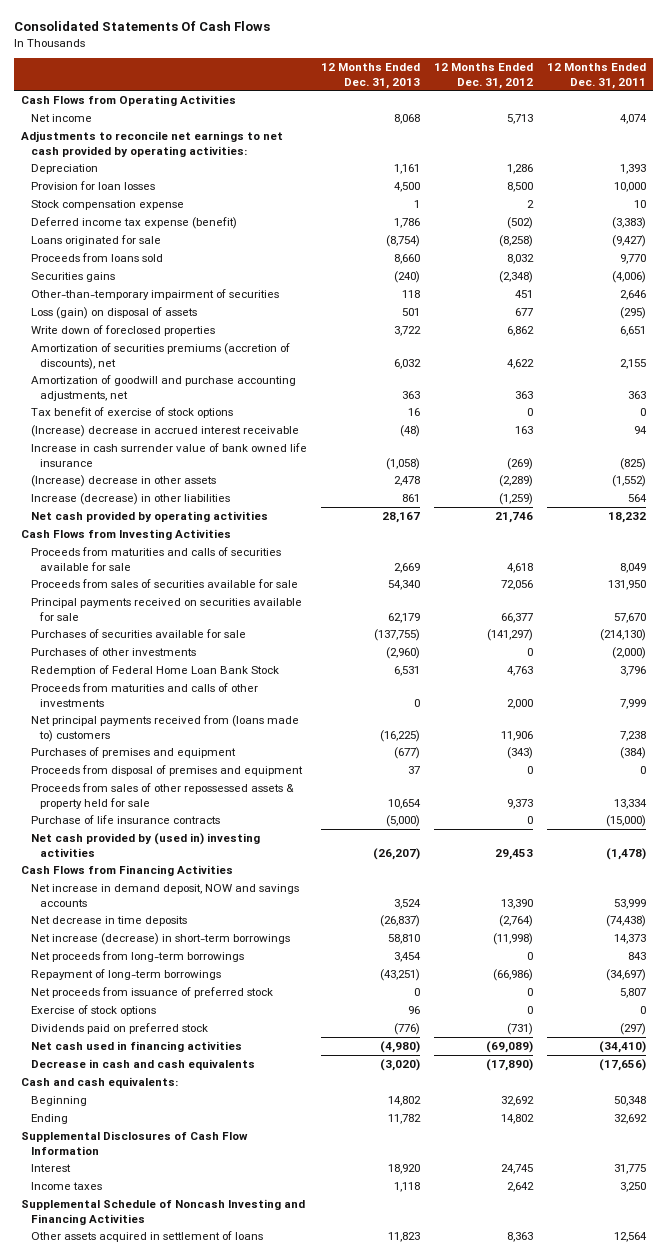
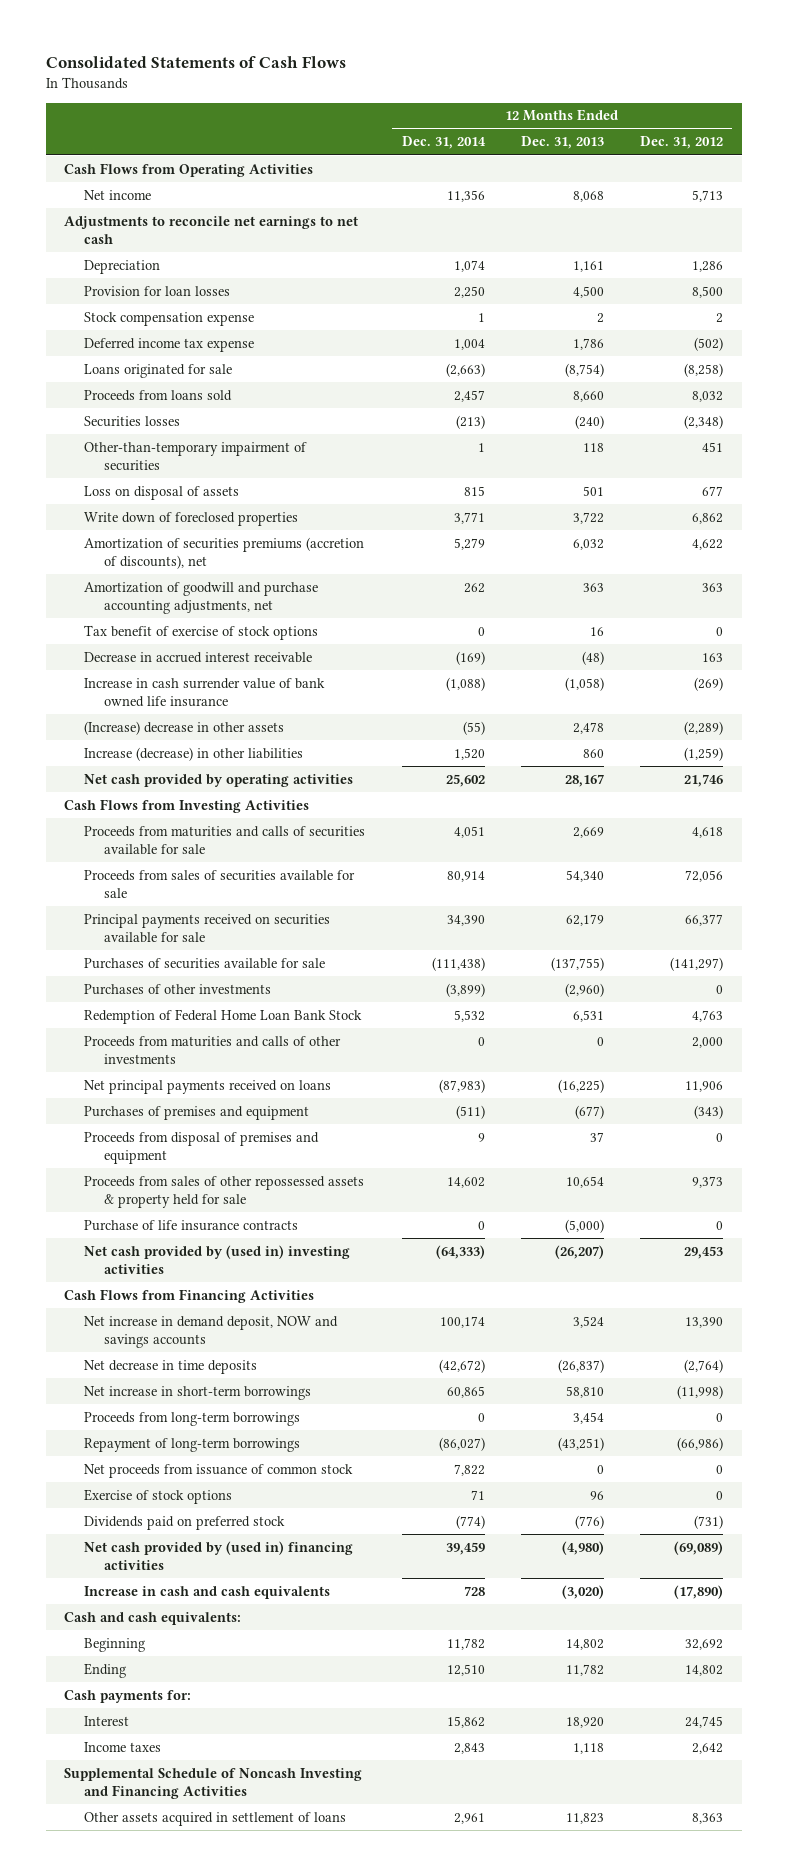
- Consolidated Statements Of Cash Flows
+ Consolidated Statements of Cash Flows
- | 12 Months Ended Dec. 31, 2013 | 12 Months Ended Dec. 31, 2012 | 12 Months Ended Dec. 31, 2011
+ | 12 Months Ended Dec. 31, 2014 | 12 Months Ended Dec. 31, 2013 | 12 Months Ended Dec. 31, 2012
- Adjustments to reconcile net earnings to net cash provided by operating activities:
+ Adjustments to reconcile net earnings to net cash
- Stock compensation expense | 1 | 2 | 10
- Deferred income tax expense (benefit) | 1,786 | (502) | (3,383)
+ Stock compensation expense | 1 | 2 | 2
+ Deferred income tax expense | 1,004 | 1,786 | (502)
- Securities gains | (240) | (2,348) | (4,006)
+ Securities losses | (213) | (240) | (2,348)
- Loss (gain) on disposal of assets | 501 | 677 | (295)
+ Loss on disposal of assets | 815 | 501 | 677
- (Increase) decrease in accrued interest receivable | (48) | 163 | 94
+ Decrease in accrued interest receivable | (169) | (48) | 163
- Increase (decrease) in other liabilities | 861 | (1,259) | 564
+ Increase (decrease) in other liabilities | 1,520 | 860 | (1,259)
- Net principal payments received from (loans made to) customers | (16,225) | 11,906 | 7,238
+ Net principal payments received on loans | (87,983) | (16,225) | 11,906
- Net increase (decrease) in short-term borrowings | 58,810 | (11,998) | 14,373
- Net proceeds from long-term borrowings | 3,454 | 0 | 843
+ Net increase in short-term borrowings | 60,865 | 58,810 | (11,998)
+ Proceeds from long-term borrowings | 0 | 3,454 | 0
- Net proceeds from issuance of preferred stock | 0 | 0 | 5,807
+ Net proceeds from issuance of common stock | 7,822 | 0 | 0
- Net cash used in financing activities | (4,980) | (69,089) | (34,410)
- Decrease in cash and cash equivalents | (3,020) | (17,890) | (17,656)
+ Net cash provided by (used in) financing activities | 39,459 | (4,980) | (69,089)
+ Increase in cash and cash equivalents | 728 | (3,020) | (17,890)
- Supplemental Disclosures of Cash Flow Information
+ Cash payments for:

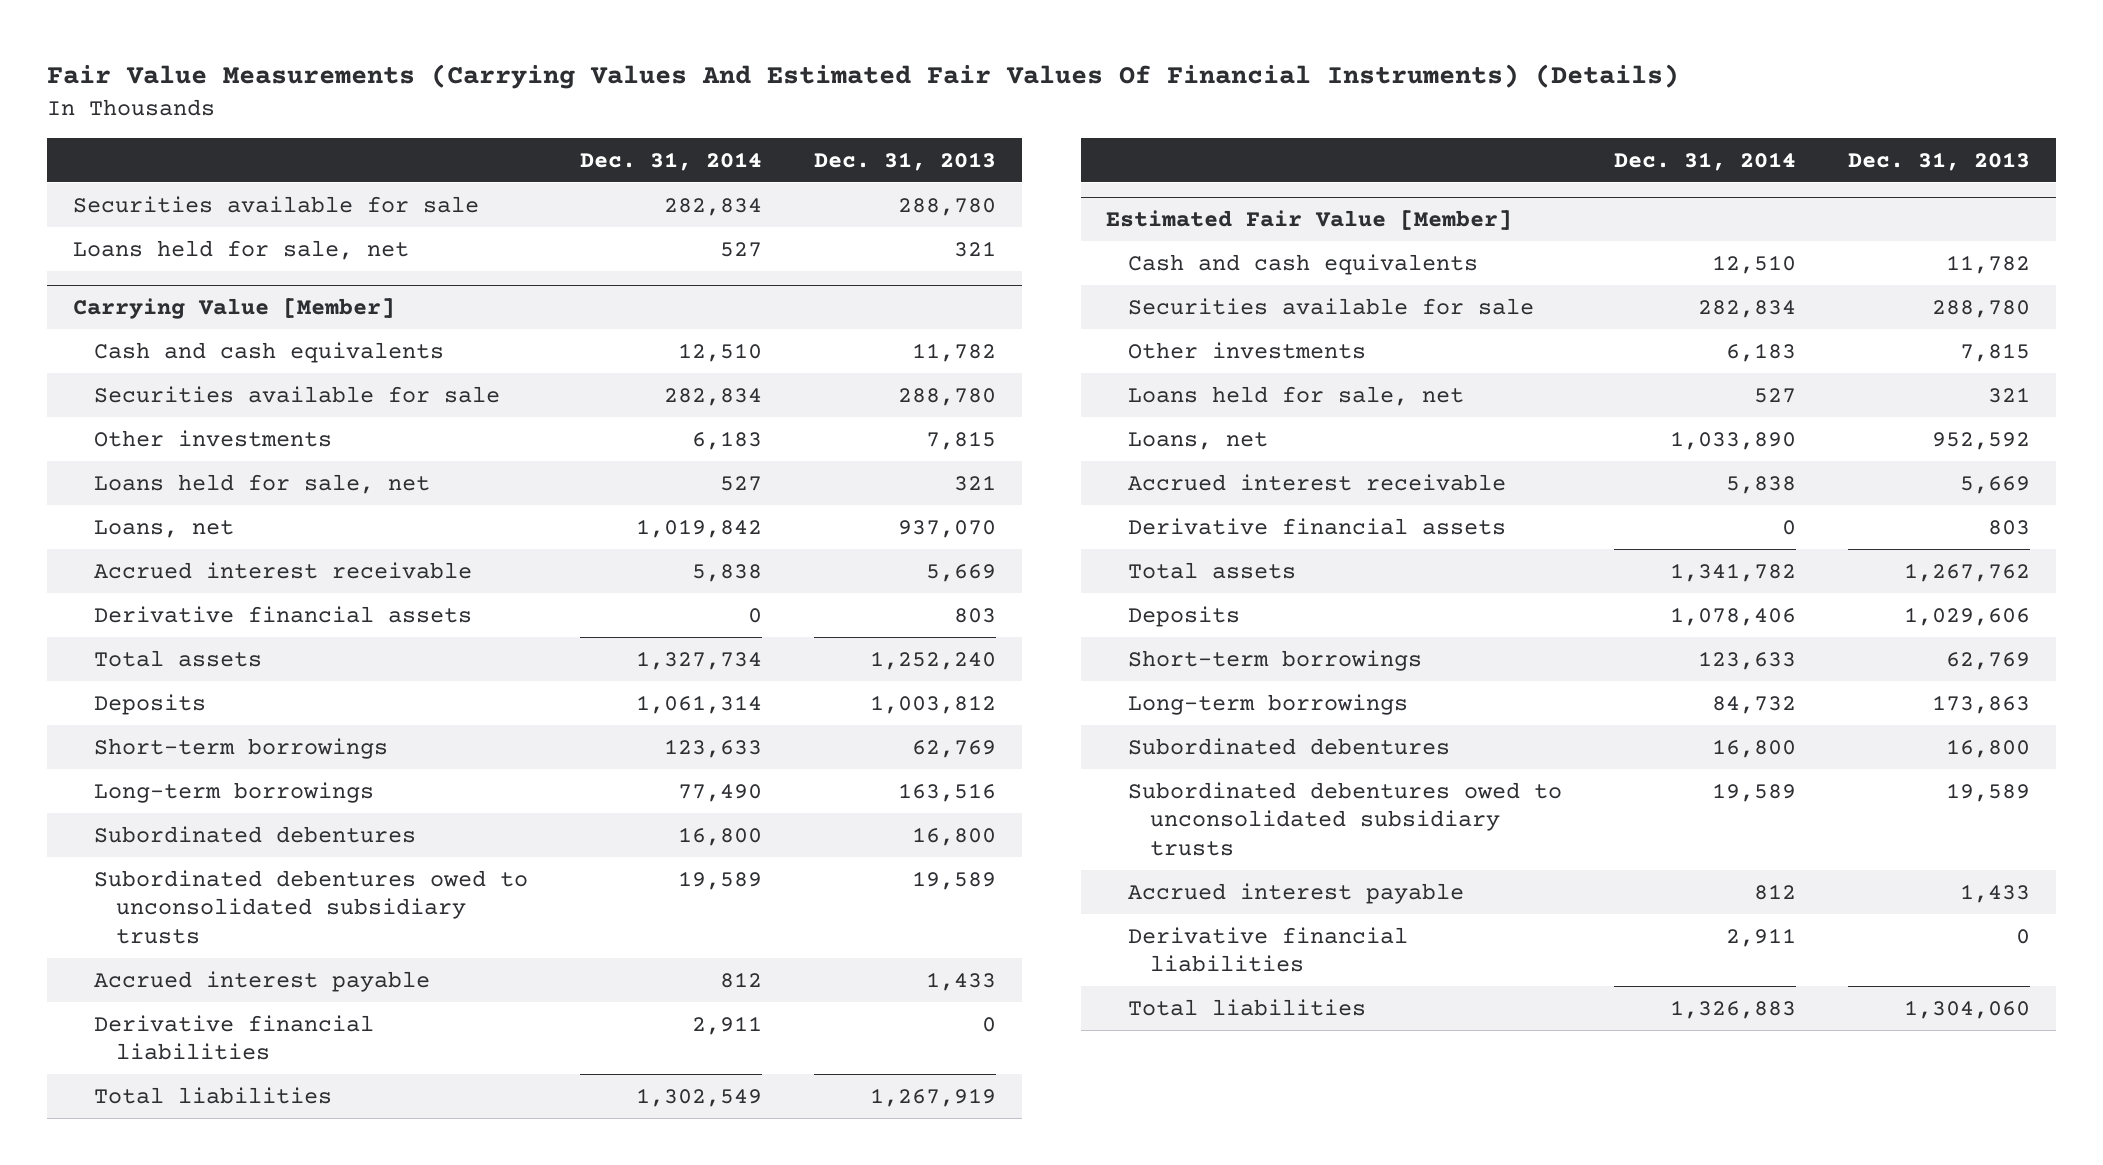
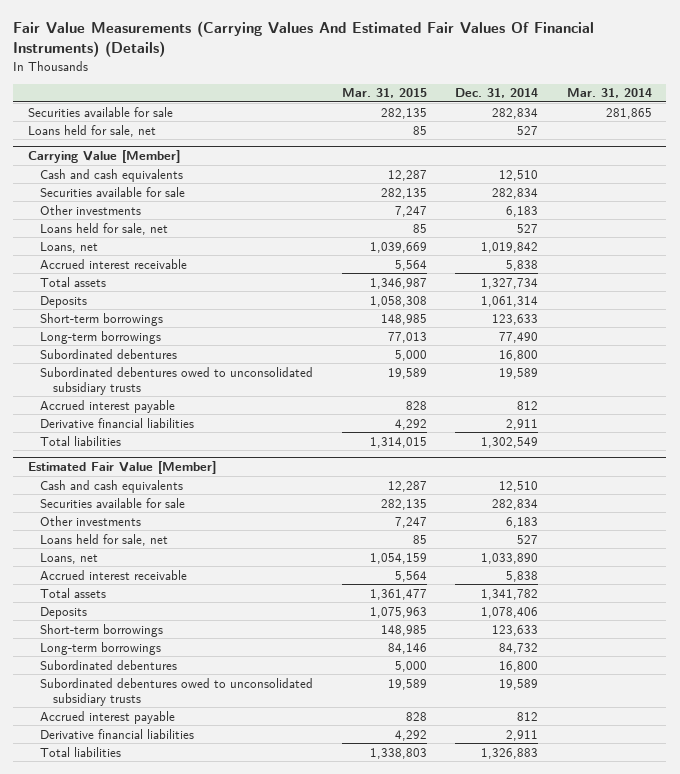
- | Dec. 31, 2014 | Dec. 31, 2013
+ | Mar. 31, 2015 | Dec. 31, 2014 | Mar. 31, 2014
@ Carrying Value [Member]
- Derivative financial assets | 0 | 803
@ Estimated Fair Value [Member]
- Derivative financial assets | 0 | 803

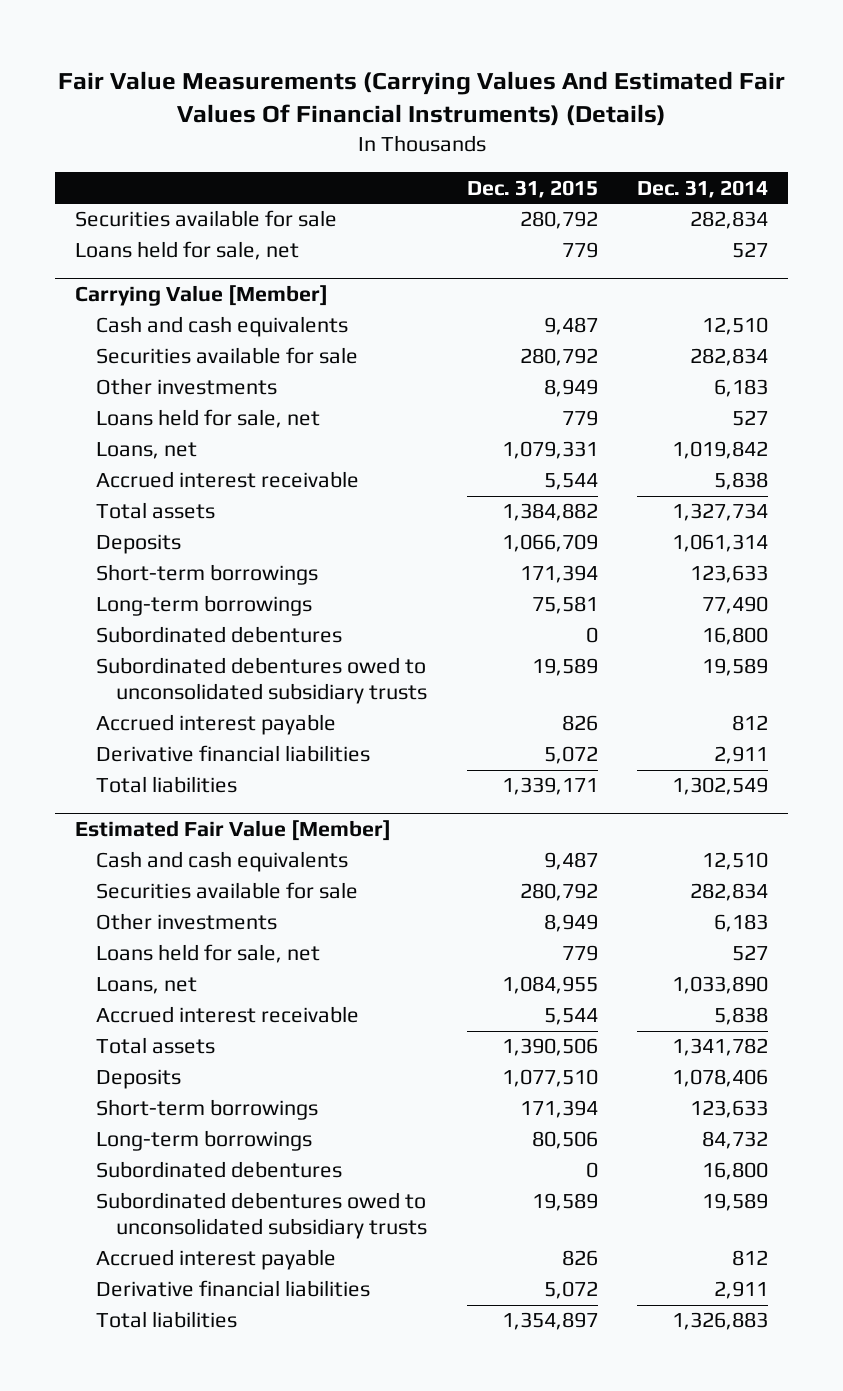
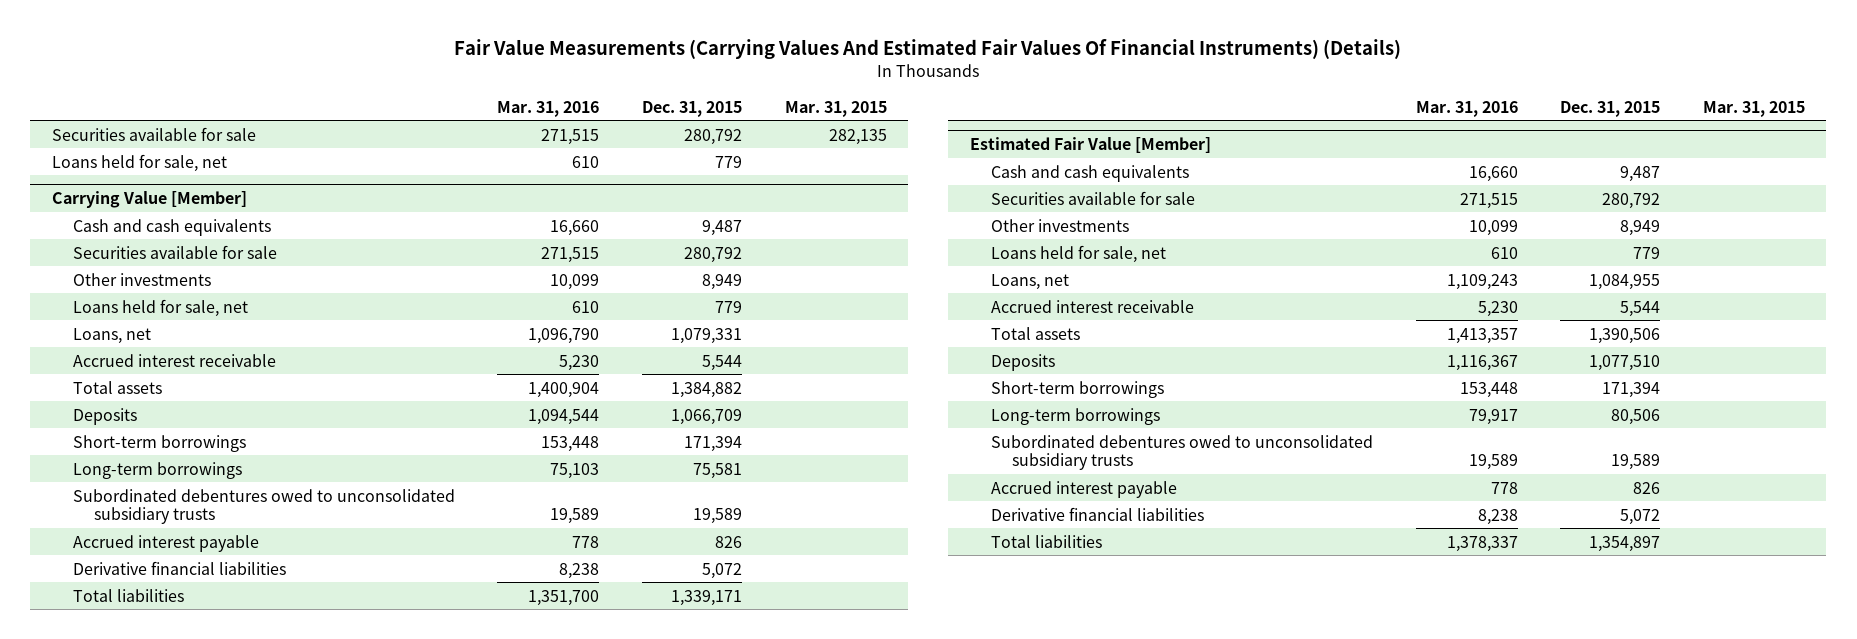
- | Dec. 31, 2015 | Dec. 31, 2014
+ | Mar. 31, 2016 | Dec. 31, 2015 | Mar. 31, 2015
@ Carrying Value [Member]
- Subordinated debentures | 0 | 16,800
@ Estimated Fair Value [Member]
- Subordinated debentures | 0 | 16,800

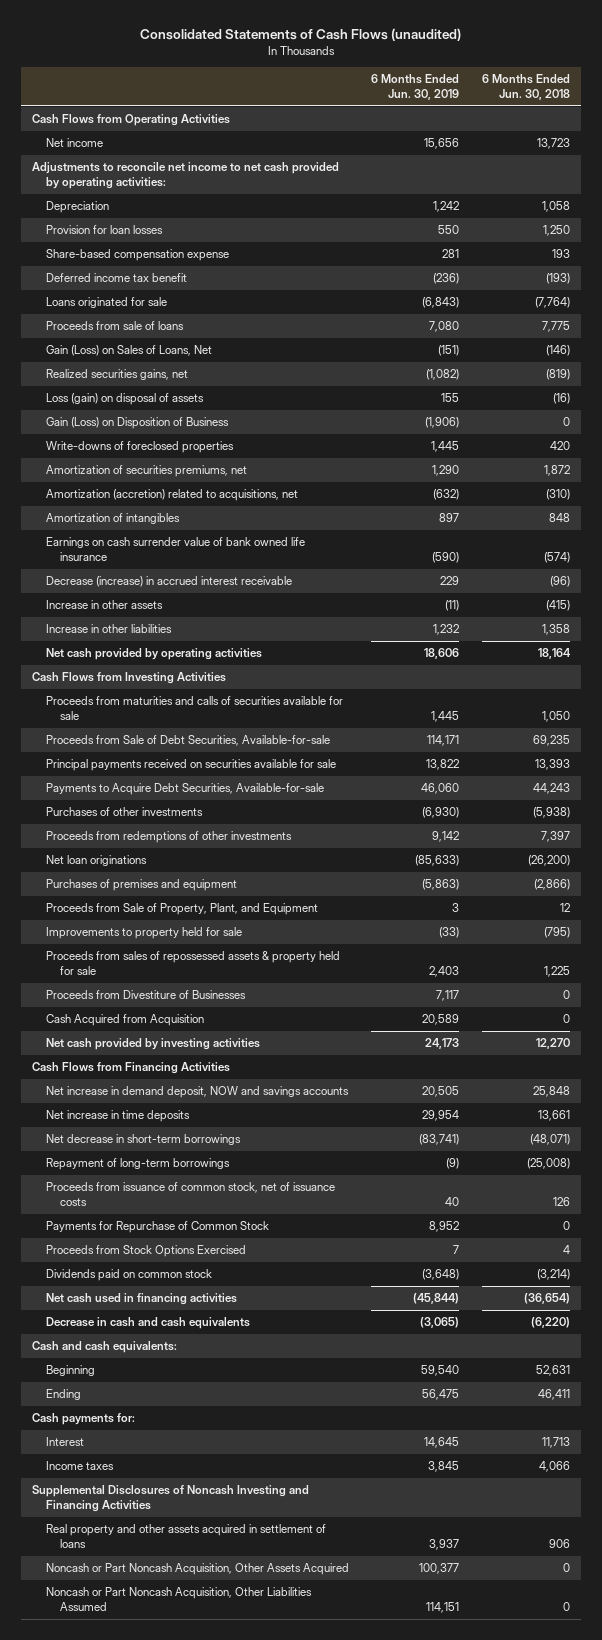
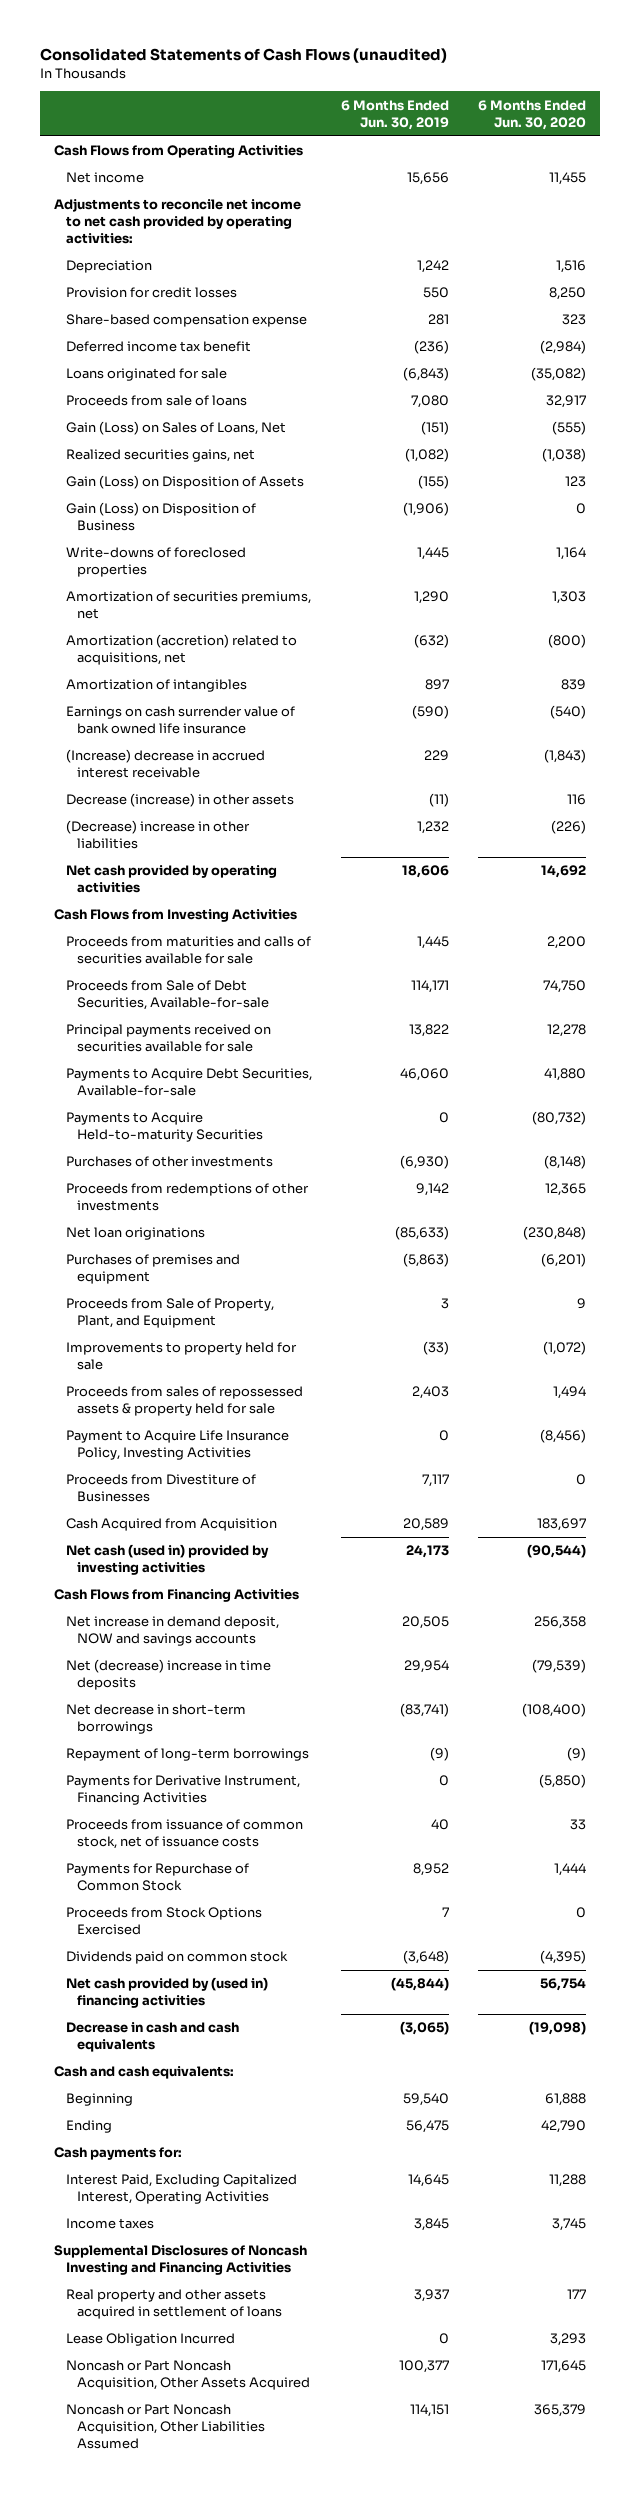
- | 6 Months Ended Jun. 30, 2019 | 6 Months Ended Jun. 30, 2018
+ | 6 Months Ended Jun. 30, 2019 | 6 Months Ended Jun. 30, 2020
- Provision for loan losses | 550 | 1,250
+ Provision for credit losses | 550 | 8,250
- Loss (gain) on disposal of assets | 155 | (16)
+ Gain (Loss) on Disposition of Assets | (155) | 123
- Decrease (increase) in accrued interest receivable | 229 | (96)
- Increase in other assets | (11) | (415)
- Increase in other liabilities | 1,232 | 1,358
+ (Increase) decrease in accrued interest receivable | 229 | (1,843)
+ Decrease (increase) in other assets | (11) | 116
+ (Decrease) increase in other liabilities | 1,232 | (226)
+ Payments to Acquire Held-to-maturity Securities | 0 | (80,732)
+ Payment to Acquire Life Insurance Policy, Investing Activities | 0 | (8,456)
- Net cash provided by investing activities | 24,173 | 12,270
+ Net cash (used in) provided by investing activities | 24,173 | (90,544)
- Net increase in time deposits | 29,954 | 13,661
+ Net (decrease) increase in time deposits | 29,954 | (79,539)
+ Payments for Derivative Instrument, Financing Activities | 0 | (5,850)
- Net cash used in financing activities | (45,844) | (36,654)
+ Net cash provided by (used in) financing activities | (45,844) | 56,754
- Interest | 14,645 | 11,713
+ Interest Paid, Excluding Capitalized Interest, Operating Activities | 14,645 | 11,288
+ Lease Obligation Incurred | 0 | 3,293

